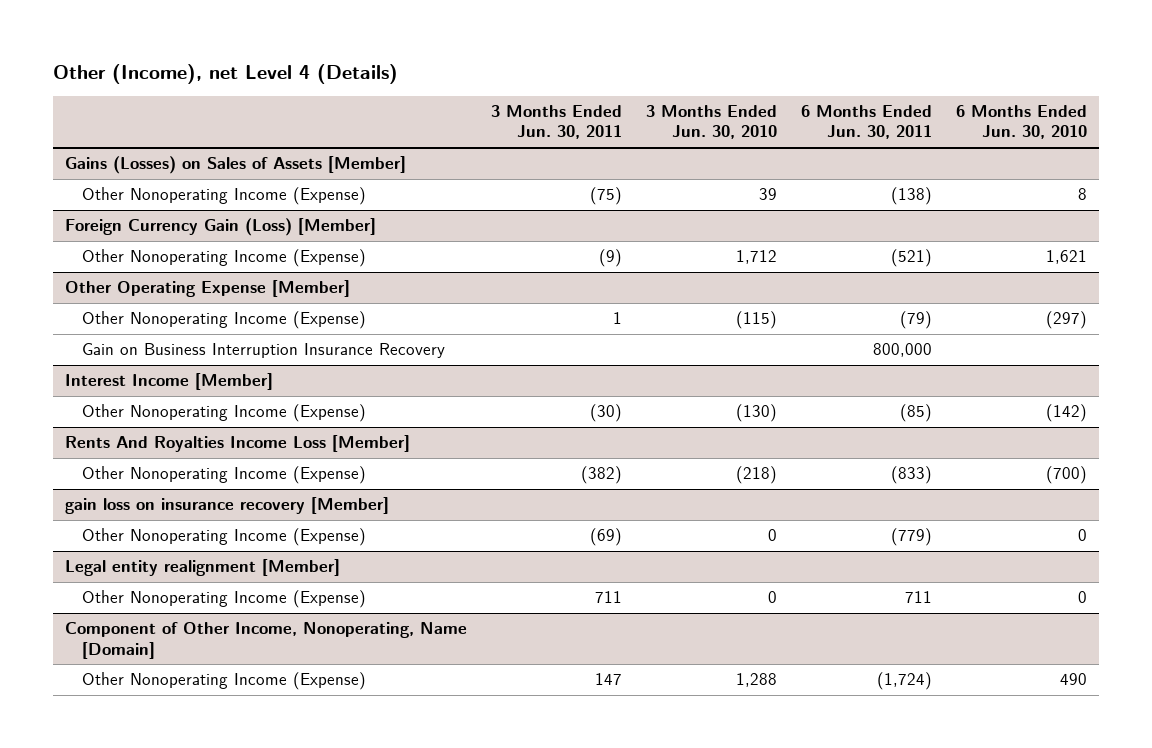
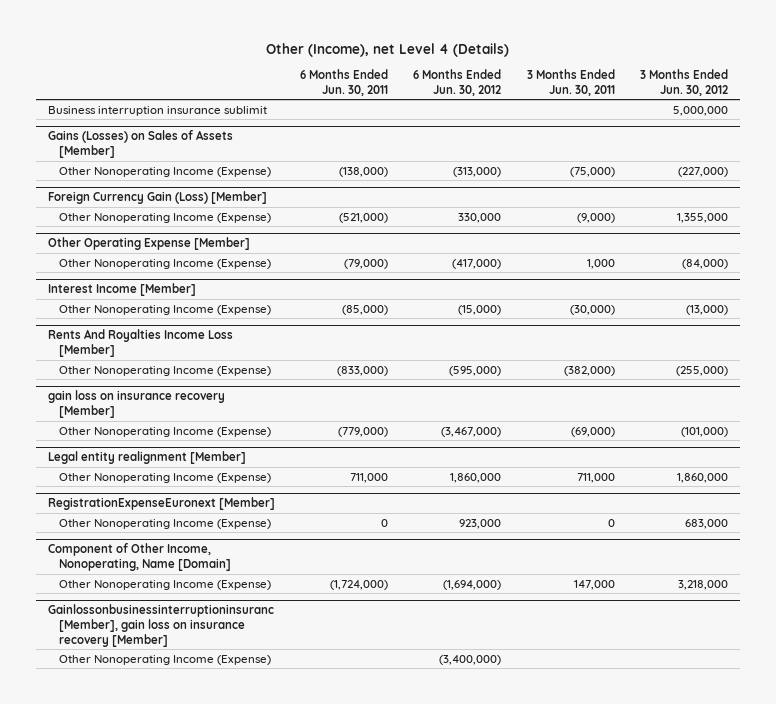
- | 3 Months Ended Jun. 30, 2011 | 3 Months Ended Jun. 30, 2010 | 6 Months Ended Jun. 30, 2011 | 6 Months Ended Jun. 30, 2010
+ | 6 Months Ended Jun. 30, 2011 | 6 Months Ended Jun. 30, 2012 | 3 Months Ended Jun. 30, 2011 | 3 Months Ended Jun. 30, 2012
+ Business interruption insurance sublimit | | | | 5,000,000
@ Gains (Losses) on Sales of Assets [Member]
- Other Nonoperating Income (Expense) | (75) | 39 | (138) | 8
+ Other Nonoperating Income (Expense) | (138,000) | (313,000) | (75,000) | (227,000)
@ Foreign Currency Gain (Loss) [Member]
- Other Nonoperating Income (Expense) | (9) | 1,712 | (521) | 1,621
+ Other Nonoperating Income (Expense) | (521,000) | 330,000 | (9,000) | 1,355,000
@ Other Operating Expense [Member]
- Other Nonoperating Income (Expense) | 1 | (115) | (79) | (297)
- Gain on Business Interruption Insurance Recovery | | | 800,000 |
+ Other Nonoperating Income (Expense) | (79,000) | (417,000) | 1,000 | (84,000)
@ Interest Income [Member]
- Other Nonoperating Income (Expense) | (30) | (130) | (85) | (142)
+ Other Nonoperating Income (Expense) | (85,000) | (15,000) | (30,000) | (13,000)
@ Rents And Royalties Income Loss [Member]
- Other Nonoperating Income (Expense) | (382) | (218) | (833) | (700)
+ Other Nonoperating Income (Expense) | (833,000) | (595,000) | (382,000) | (255,000)
@ gain loss on insurance recovery [Member]
- Other Nonoperating Income (Expense) | (69) | 0 | (779) | 0
+ Other Nonoperating Income (Expense) | (779,000) | (3,467,000) | (69,000) | (101,000)
@ Legal entity realignment [Member]
- Other Nonoperating Income (Expense) | 711 | 0 | 711 | 0
+ Other Nonoperating Income (Expense) | 711,000 | 1,860,000 | 711,000 | 1,860,000
+ RegistrationExpenseEuronext [Member]
+ Other Nonoperating Income (Expense) | 0 | 923,000 | 0 | 683,000
@ Component of Other Income, Nonoperating, Name [Domain]
- Other Nonoperating Income (Expense) | 147 | 1,288 | (1,724) | 490
+ Other Nonoperating Income (Expense) | (1,724,000) | (1,694,000) | 147,000 | 3,218,000
+ Gainlossonbusinessinterruptioninsuranc [Member], gain loss on insurance recovery [Member]
+ Other Nonoperating Income (Expense) | | (3,400,000) | |

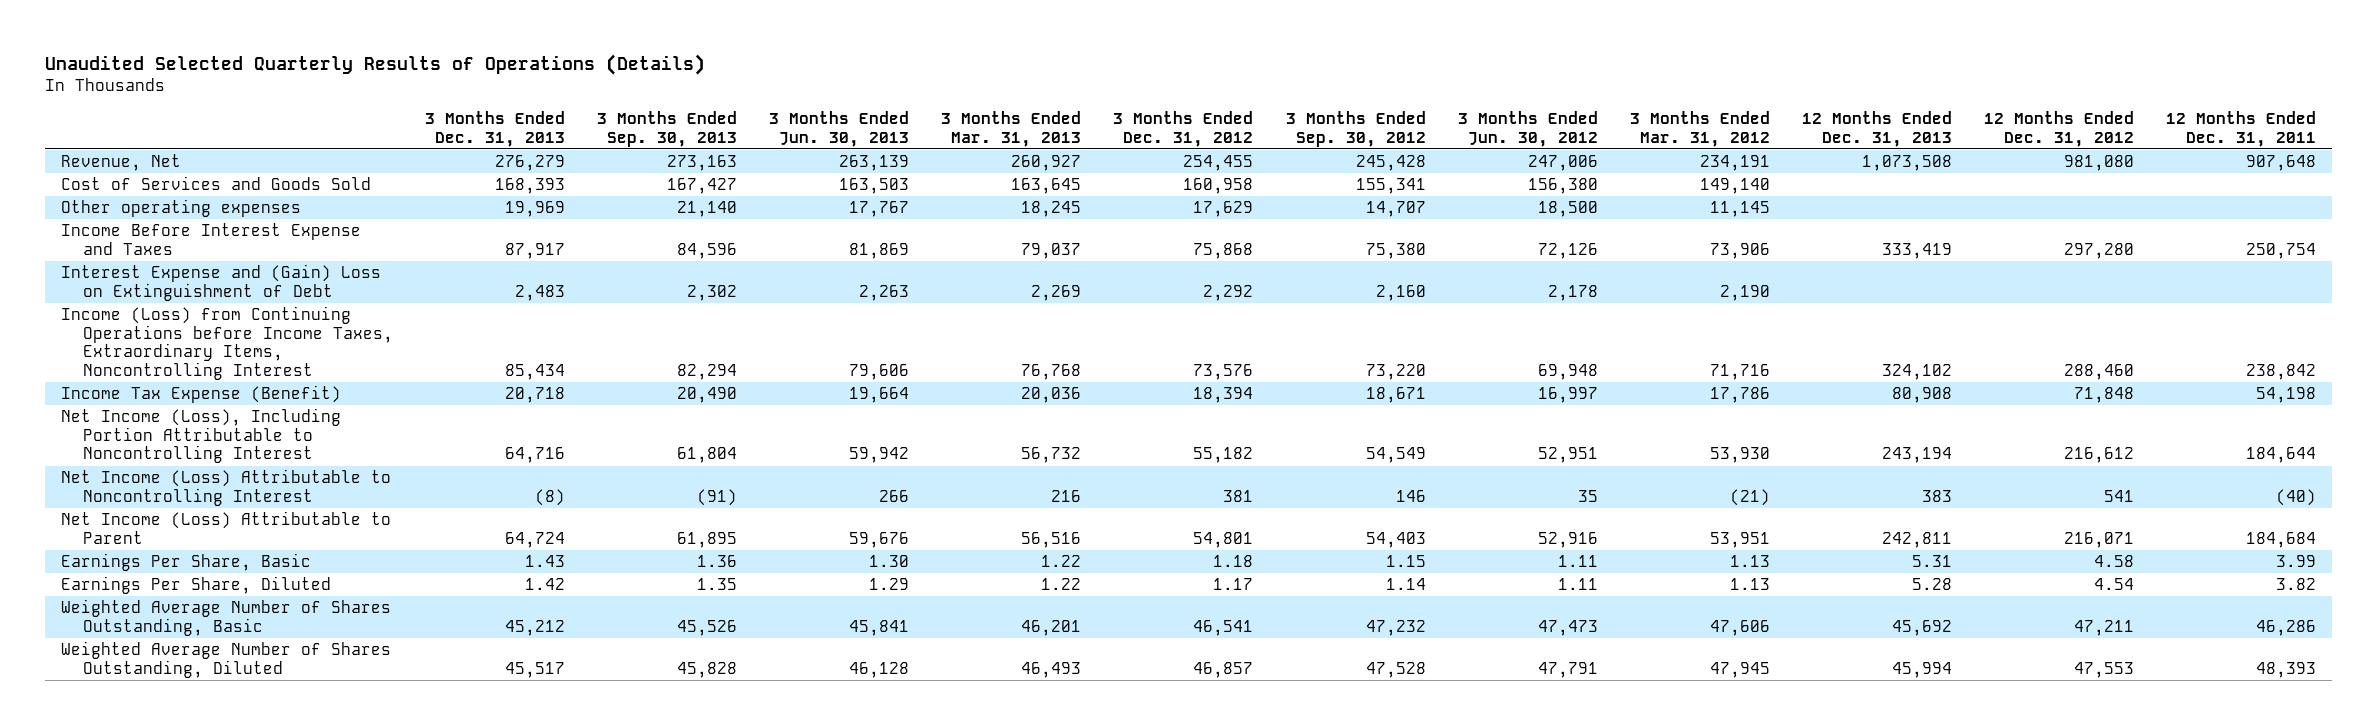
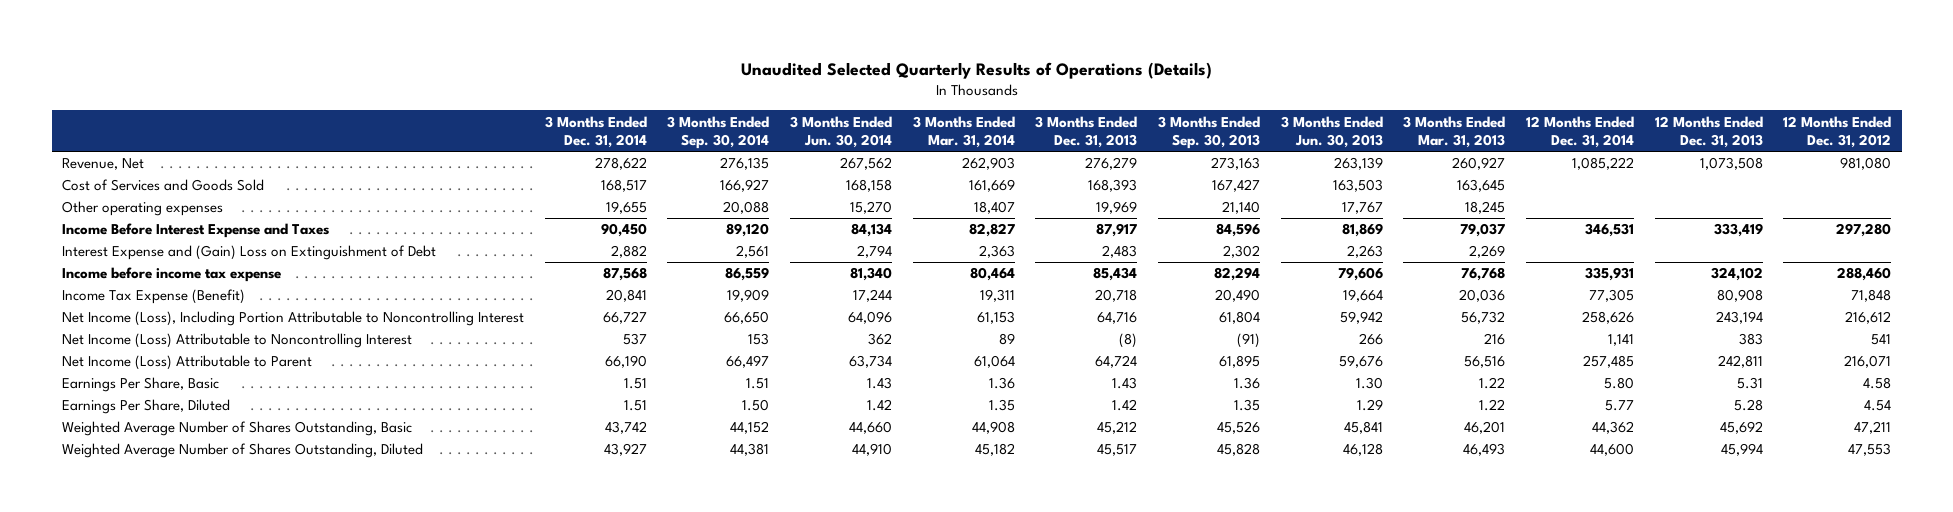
- | 3 Months Ended Dec. 31, 2013 | 3 Months Ended Sep. 30, 2013 | 3 Months Ended Jun. 30, 2013 | 3 Months Ended Mar. 31, 2013 | 3 Months Ended Dec. 31, 2012 | 3 Months Ended Sep. 30, 2012 | 3 Months Ended Jun. 30, 2012 | 3 Months Ended Mar. 31, 2012 | 12 Months Ended Dec. 31, 2013 | 12 Months Ended Dec. 31, 2012 | 12 Months Ended Dec. 31, 2011
+ | 3 Months Ended Dec. 31, 2014 | 3 Months Ended Sep. 30, 2014 | 3 Months Ended Jun. 30, 2014 | 3 Months Ended Mar. 31, 2014 | 3 Months Ended Dec. 31, 2013 | 3 Months Ended Sep. 30, 2013 | 3 Months Ended Jun. 30, 2013 | 3 Months Ended Mar. 31, 2013 | 12 Months Ended Dec. 31, 2014 | 12 Months Ended Dec. 31, 2013 | 12 Months Ended Dec. 31, 2012
- Income (Loss) from Continuing Operations before Income Taxes, Extraordinary Items, Noncontrolling Interest | 85,434 | 82,294 | 79,606 | 76,768 | 73,576 | 73,220 | 69,948 | 71,716 | 324,102 | 288,460 | 238,842
+ Income before income tax expense | 87,568 | 86,559 | 81,340 | 80,464 | 85,434 | 82,294 | 79,606 | 76,768 | 335,931 | 324,102 | 288,460

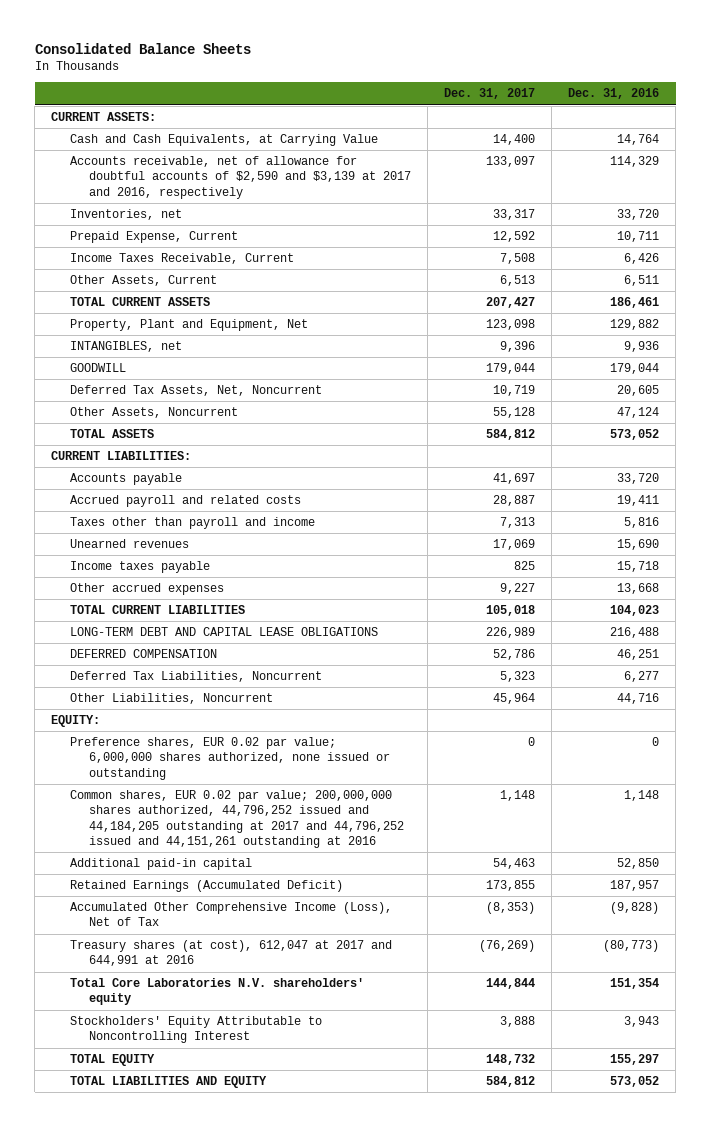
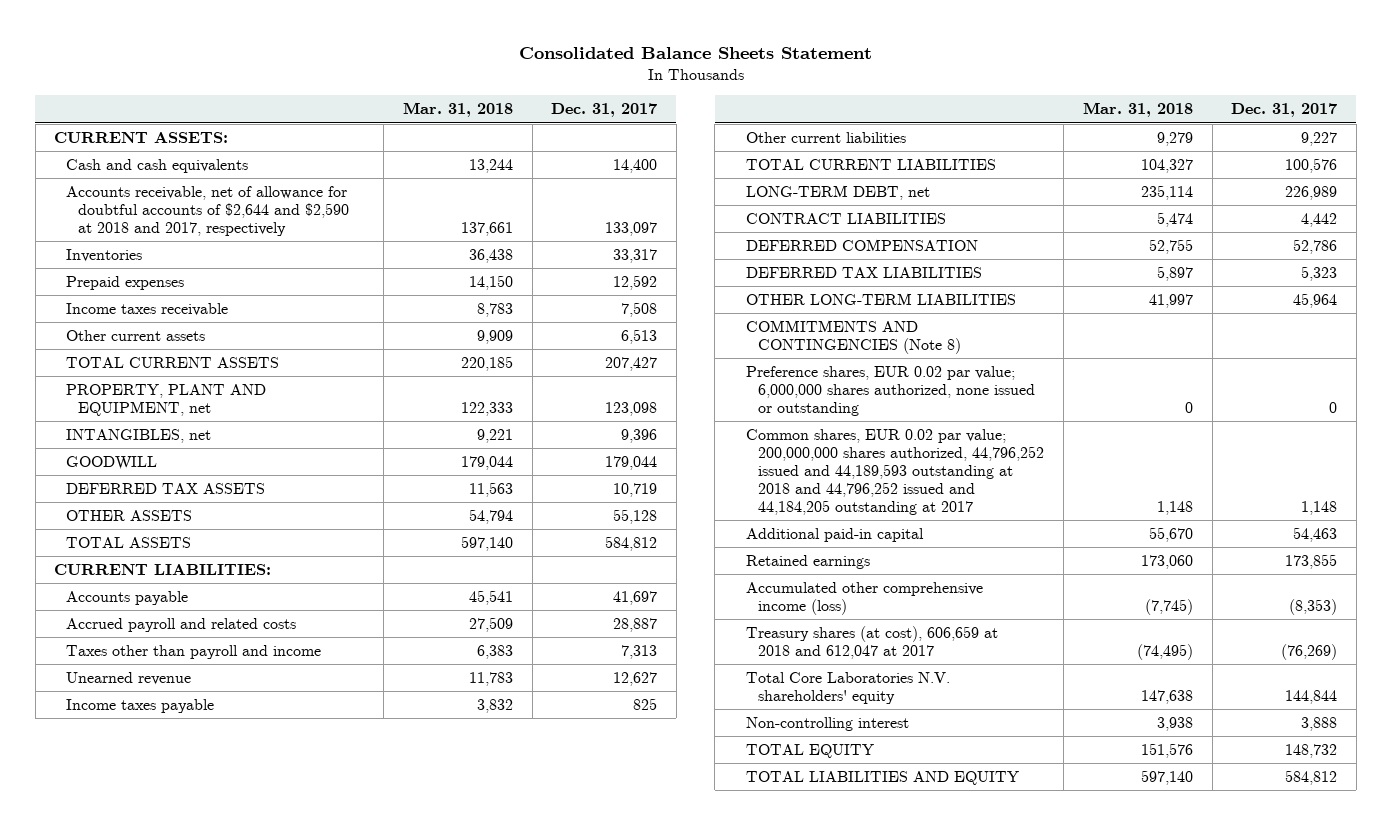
- Consolidated Balance Sheets
+ Consolidated Balance Sheets Statement
- | Dec. 31, 2017 | Dec. 31, 2016
+ | Mar. 31, 2018 | Dec. 31, 2017
- Cash and Cash Equivalents, at Carrying Value | 14,400 | 14,764
- Accounts receivable, net of allowance for doubtful accounts of $2,590 and $3,139 at 2017 and 2016, respectively | 133,097 | 114,329
- Inventories, net | 33,317 | 33,720
- Prepaid Expense, Current | 12,592 | 10,711
- Income Taxes Receivable, Current | 7,508 | 6,426
- Other Assets, Current | 6,513 | 6,511
+ Cash and cash equivalents | 13,244 | 14,400
+ Accounts receivable, net of allowance for doubtful accounts of $2,644 and $2,590 at 2018 and 2017, respectively | 137,661 | 133,097
+ Inventories | 36,438 | 33,317
+ Prepaid expenses | 14,150 | 12,592
+ Income taxes receivable | 8,783 | 7,508
+ Other current assets | 9,909 | 6,513
- Property, Plant and Equipment, Net | 123,098 | 129,882
+ PROPERTY, PLANT AND EQUIPMENT, net | 122,333 | 123,098
- Deferred Tax Assets, Net, Noncurrent | 10,719 | 20,605
- Other Assets, Noncurrent | 55,128 | 47,124
+ DEFERRED TAX ASSETS | 11,563 | 10,719
+ OTHER ASSETS | 54,794 | 55,128
- Unearned revenues | 17,069 | 15,690
+ Unearned revenue | 11,783 | 12,627
- Other accrued expenses | 9,227 | 13,668
- TOTAL CURRENT LIABILITIES | 105,018 | 104,023
- LONG-TERM DEBT AND CAPITAL LEASE OBLIGATIONS | 226,989 | 216,488
+ Other current liabilities | 9,279 | 9,227
+ TOTAL CURRENT LIABILITIES | 104,327 | 100,576
+ LONG-TERM DEBT, net | 235,114 | 226,989
+ CONTRACT LIABILITIES | 5,474 | 4,442
- Deferred Tax Liabilities, Noncurrent | 5,323 | 6,277
- Other Liabilities, Noncurrent | 45,964 | 44,716
- EQUITY:
+ DEFERRED TAX LIABILITIES | 5,897 | 5,323
+ OTHER LONG-TERM LIABILITIES | 41,997 | 45,964
+ COMMITMENTS AND CONTINGENCIES (Note 8)
- Common shares, EUR 0.02 par value; 200,000,000 shares authorized, 44,796,252 issued and 44,184,205 outstanding at 2017 and 44,796,252 issued and 44,151,261 outstanding at 2016 | 1,148 | 1,148
+ Common shares, EUR 0.02 par value; 200,000,000 shares authorized, 44,796,252 issued and 44,189,593 outstanding at 2018 and 44,796,252 issued and 44,184,205 outstanding at 2017 | 1,148 | 1,148
- Retained Earnings (Accumulated Deficit) | 173,855 | 187,957
- Accumulated Other Comprehensive Income (Loss), Net of Tax | (8,353) | (9,828)
- Treasury shares (at cost), 612,047 at 2017 and 644,991 at 2016 | (76,269) | (80,773)
+ Retained earnings | 173,060 | 173,855
+ Accumulated other comprehensive income (loss) | (7,745) | (8,353)
+ Treasury shares (at cost), 606,659 at 2018 and 612,047 at 2017 | (74,495) | (76,269)
- Stockholders' Equity Attributable to Noncontrolling Interest | 3,888 | 3,943
+ Non-controlling interest | 3,938 | 3,888

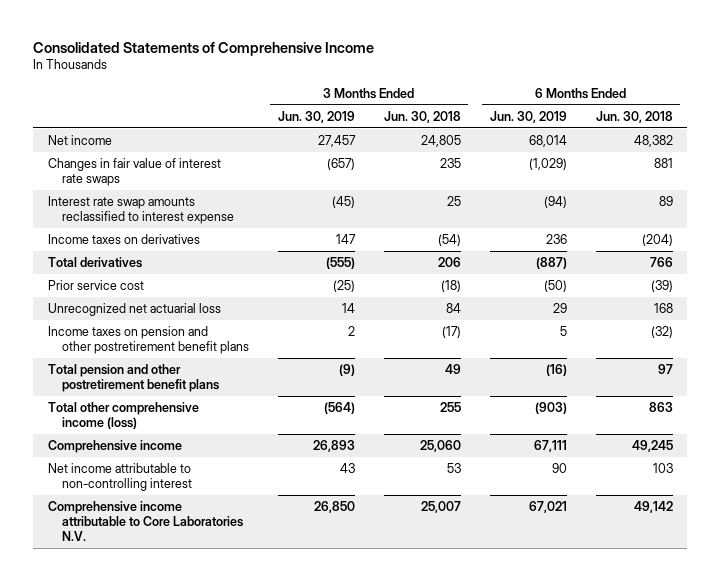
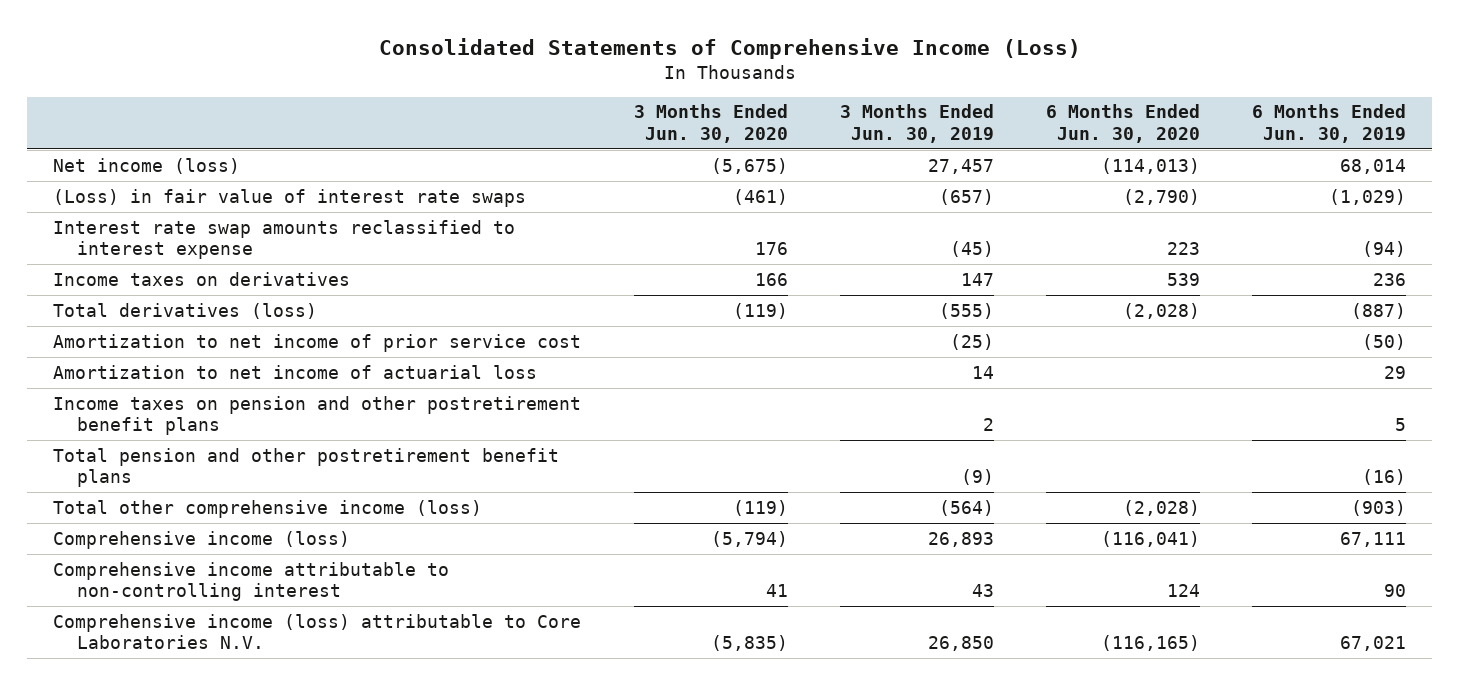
- Consolidated Statements of Comprehensive Income
+ Consolidated Statements of Comprehensive Income (Loss)
- | 3 Months Ended Jun. 30, 2019 | 3 Months Ended Jun. 30, 2018 | 6 Months Ended Jun. 30, 2019 | 6 Months Ended Jun. 30, 2018
+ | 3 Months Ended Jun. 30, 2020 | 3 Months Ended Jun. 30, 2019 | 6 Months Ended Jun. 30, 2020 | 6 Months Ended Jun. 30, 2019
- Net income | 27,457 | 24,805 | 68,014 | 48,382
- Changes in fair value of interest rate swaps | (657) | 235 | (1,029) | 881
+ Net income (loss) | (5,675) | 27,457 | (114,013) | 68,014
+ (Loss) in fair value of interest rate swaps | (461) | (657) | (2,790) | (1,029)
- Total derivatives | (555) | 206 | (887) | 766
- Prior service cost | (25) | (18) | (50) | (39)
- Unrecognized net actuarial loss | 14 | 84 | 29 | 168
+ Total derivatives (loss) | (119) | (555) | (2,028) | (887)
+ Amortization to net income of prior service cost | | (25) | | (50)
+ Amortization to net income of actuarial loss | | 14 | | 29
- Comprehensive income | 26,893 | 25,060 | 67,111 | 49,245
- Net income attributable to non-controlling interest | 43 | 53 | 90 | 103
- Comprehensive income attributable to Core Laboratories N.V. | 26,850 | 25,007 | 67,021 | 49,142
+ Comprehensive income (loss) | (5,794) | 26,893 | (116,041) | 67,111
+ Comprehensive income attributable to non-controlling interest | 41 | 43 | 124 | 90
+ Comprehensive income (loss) attributable to Core Laboratories N.V. | (5,835) | 26,850 | (116,165) | 67,021

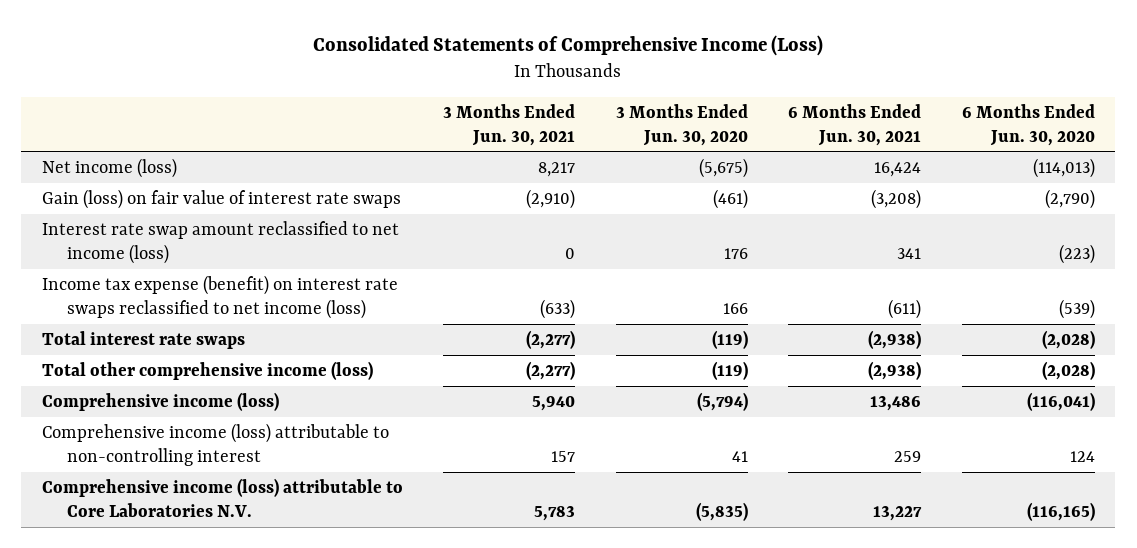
- | 3 Months Ended Jun. 30, 2020 | 3 Months Ended Jun. 30, 2019 | 6 Months Ended Jun. 30, 2020 | 6 Months Ended Jun. 30, 2019
+ | 3 Months Ended Jun. 30, 2021 | 3 Months Ended Jun. 30, 2020 | 6 Months Ended Jun. 30, 2021 | 6 Months Ended Jun. 30, 2020
- (Loss) in fair value of interest rate swaps | (461) | (657) | (2,790) | (1,029)
- Interest rate swap amounts reclassified to interest expense | 176 | (45) | 223 | (94)
- Income taxes on derivatives | 166 | 147 | 539 | 236
- Total derivatives (loss) | (119) | (555) | (2,028) | (887)
- Amortization to net income of prior service cost | | (25) | | (50)
- Amortization to net income of actuarial loss | | 14 | | 29
- Income taxes on pension and other postretirement benefit plans | | 2 | | 5
- Total pension and other postretirement benefit plans | | (9) | | (16)
+ Gain (loss) on fair value of interest rate swaps | (2,910) | (461) | (3,208) | (2,790)
+ Interest rate swap amount reclassified to net income (loss) | 0 | 176 | 341 | (223)
+ Income tax expense (benefit) on interest rate swaps reclassified to net income (loss) | (633) | 166 | (611) | (539)
+ Total interest rate swaps | (2,277) | (119) | (2,938) | (2,028)
- Comprehensive income attributable to non-controlling interest | 41 | 43 | 124 | 90
+ Comprehensive income (loss) attributable to non-controlling interest | 157 | 41 | 259 | 124

